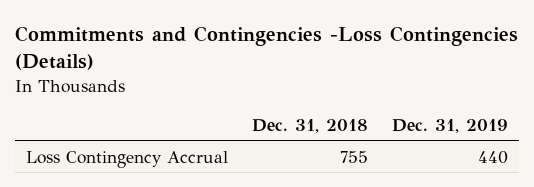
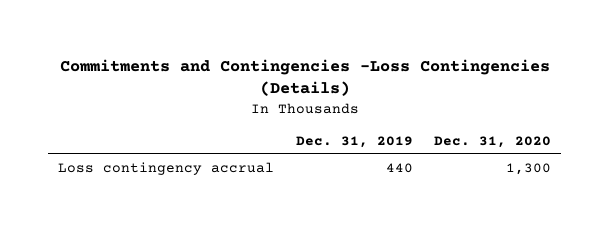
- | Dec. 31, 2018 | Dec. 31, 2019
+ | Dec. 31, 2019 | Dec. 31, 2020
- Loss Contingency Accrual | 755 | 440
+ Loss contingency accrual | 440 | 1,300

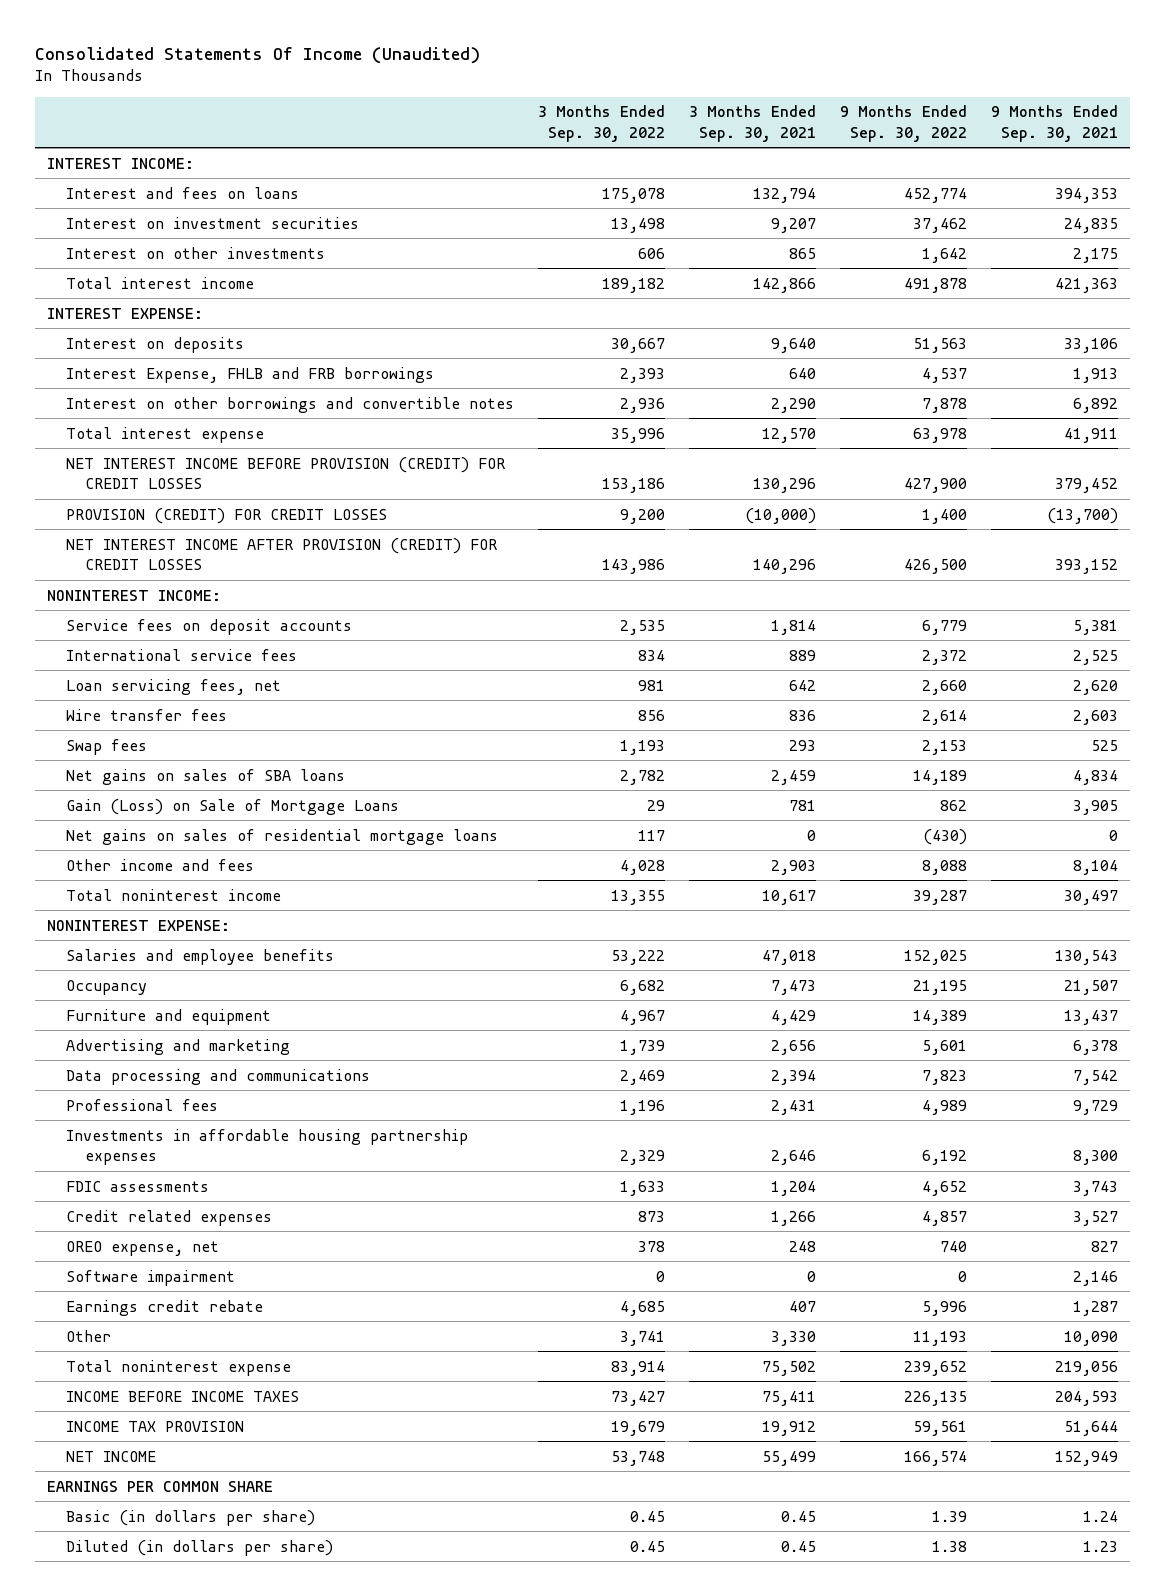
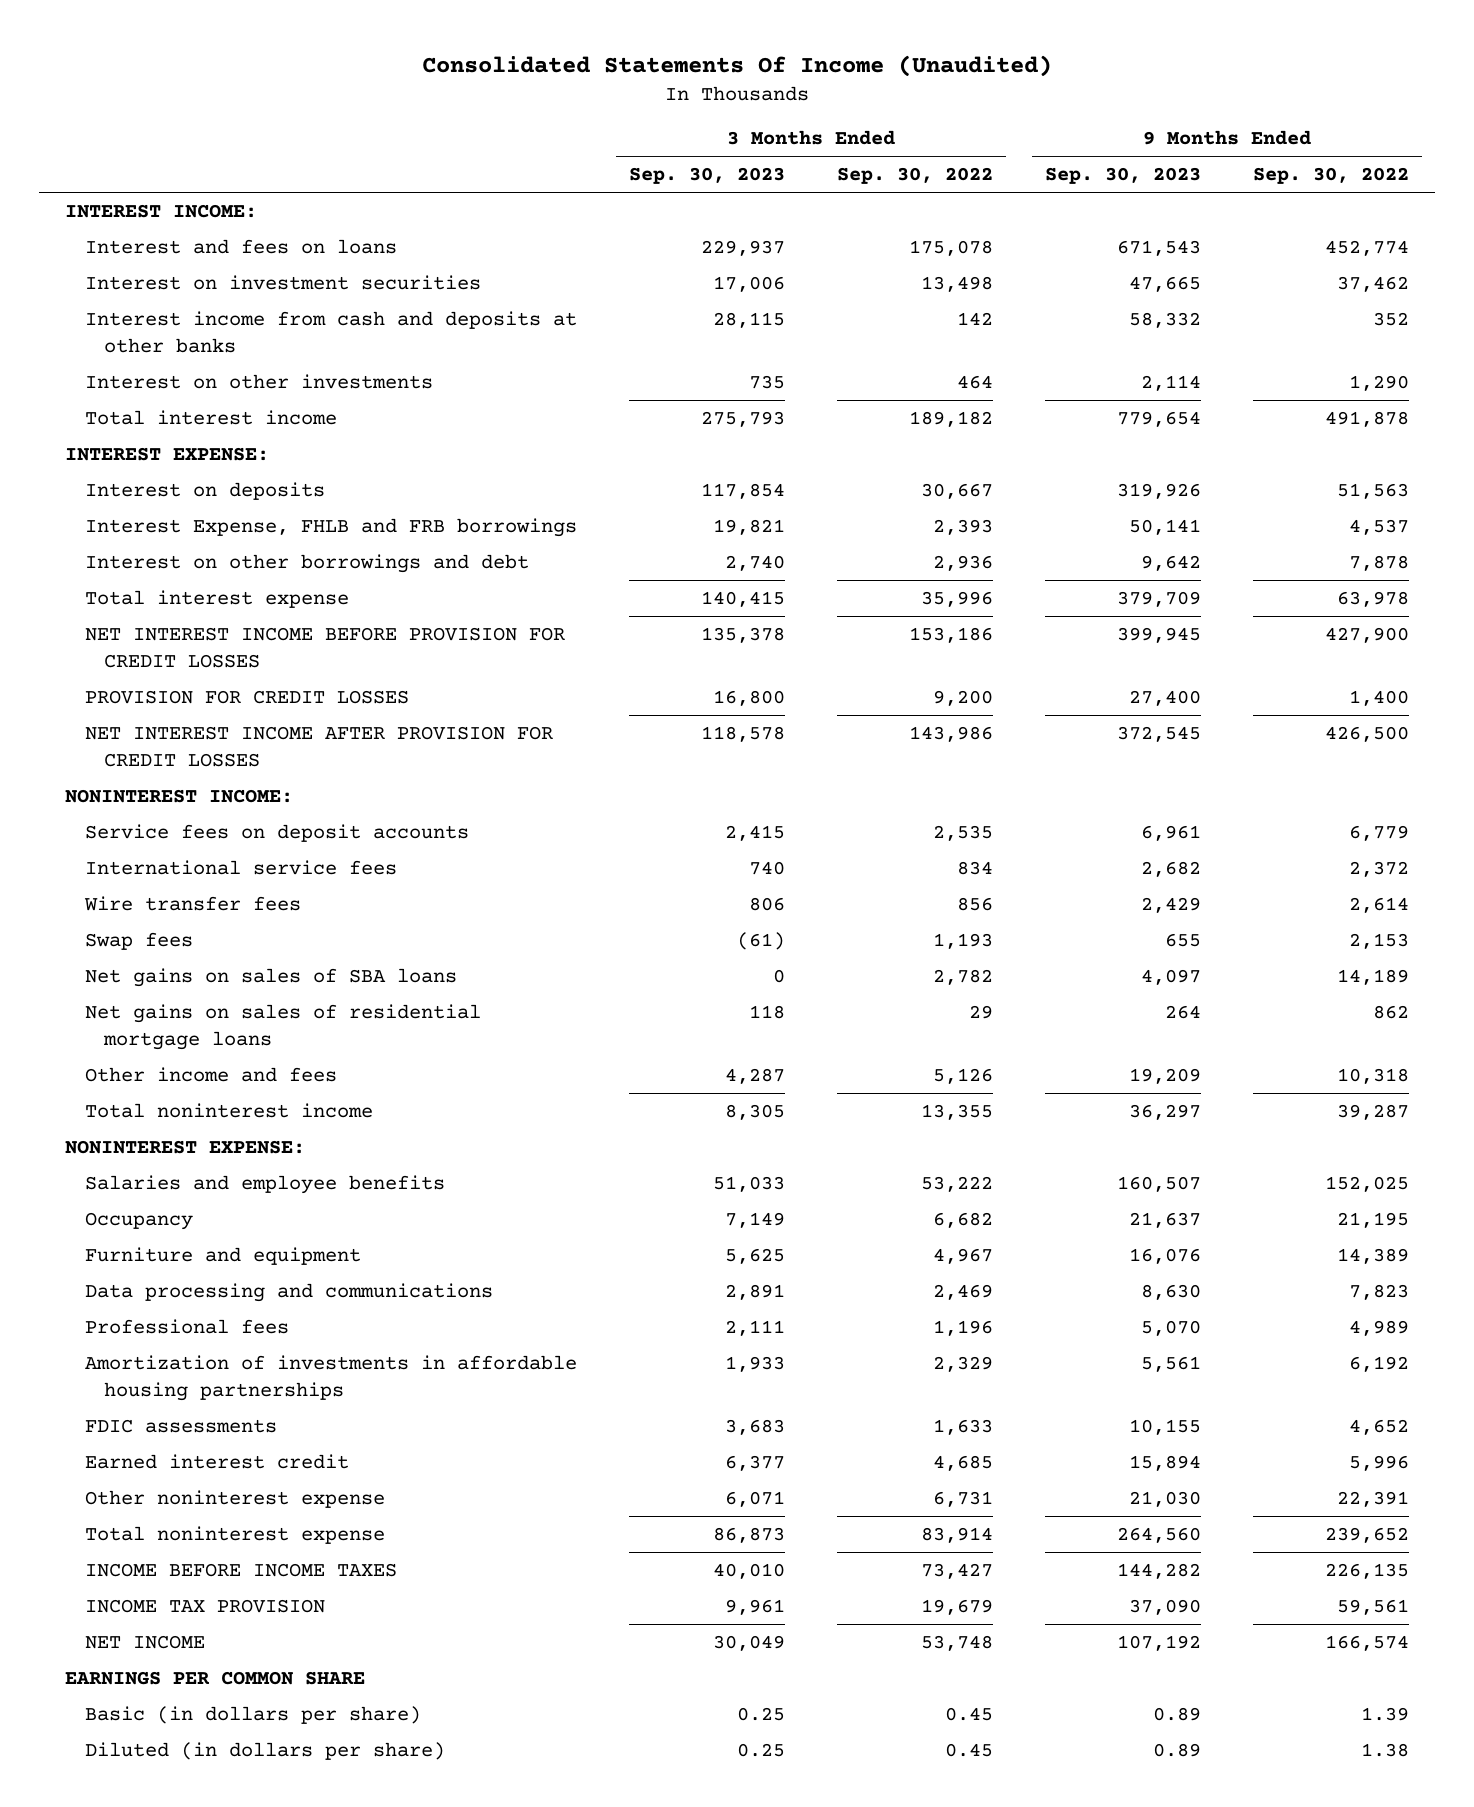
- | 3 Months Ended Sep. 30, 2022 | 3 Months Ended Sep. 30, 2021 | 9 Months Ended Sep. 30, 2022 | 9 Months Ended Sep. 30, 2021
+ | 3 Months Ended Sep. 30, 2023 | 3 Months Ended Sep. 30, 2022 | 9 Months Ended Sep. 30, 2023 | 9 Months Ended Sep. 30, 2022
- Interest on other investments | 606 | 865 | 1,642 | 2,175
+ Interest income from cash and deposits at other banks | 28,115 | 142 | 58,332 | 352
+ Interest on other investments | 735 | 464 | 2,114 | 1,290
- Interest on other borrowings and convertible notes | 2,936 | 2,290 | 7,878 | 6,892
+ Interest on other borrowings and debt | 2,740 | 2,936 | 9,642 | 7,878
- NET INTEREST INCOME BEFORE PROVISION (CREDIT) FOR CREDIT LOSSES | 153,186 | 130,296 | 427,900 | 379,452
- PROVISION (CREDIT) FOR CREDIT LOSSES | 9,200 | (10,000) | 1,400 | (13,700)
- NET INTEREST INCOME AFTER PROVISION (CREDIT) FOR CREDIT LOSSES | 143,986 | 140,296 | 426,500 | 393,152
+ NET INTEREST INCOME BEFORE PROVISION FOR CREDIT LOSSES | 135,378 | 153,186 | 399,945 | 427,900
+ PROVISION FOR CREDIT LOSSES | 16,800 | 9,200 | 27,400 | 1,400
+ NET INTEREST INCOME AFTER PROVISION FOR CREDIT LOSSES | 118,578 | 143,986 | 372,545 | 426,500
- Loan servicing fees, net | 981 | 642 | 2,660 | 2,620
- Gain (Loss) on Sale of Mortgage Loans | 29 | 781 | 862 | 3,905
- Net gains on sales of residential mortgage loans | 117 | 0 | (430) | 0
- Other income and fees | 4,028 | 2,903 | 8,088 | 8,104
+ Net gains on sales of residential mortgage loans | 118 | 29 | 264 | 862
+ Other income and fees | 4,287 | 5,126 | 19,209 | 10,318
- Advertising and marketing | 1,739 | 2,656 | 5,601 | 6,378
- Investments in affordable housing partnership expenses | 2,329 | 2,646 | 6,192 | 8,300
+ Amortization of investments in affordable housing partnerships | 1,933 | 2,329 | 5,561 | 6,192
- Credit related expenses | 873 | 1,266 | 4,857 | 3,527
- OREO expense, net | 378 | 248 | 740 | 827
- Software impairment | 0 | 0 | 0 | 2,146
- Earnings credit rebate | 4,685 | 407 | 5,996 | 1,287
- Other | 3,741 | 3,330 | 11,193 | 10,090
+ Earned interest credit | 6,377 | 4,685 | 15,894 | 5,996
+ Other noninterest expense | 6,071 | 6,731 | 21,030 | 22,391

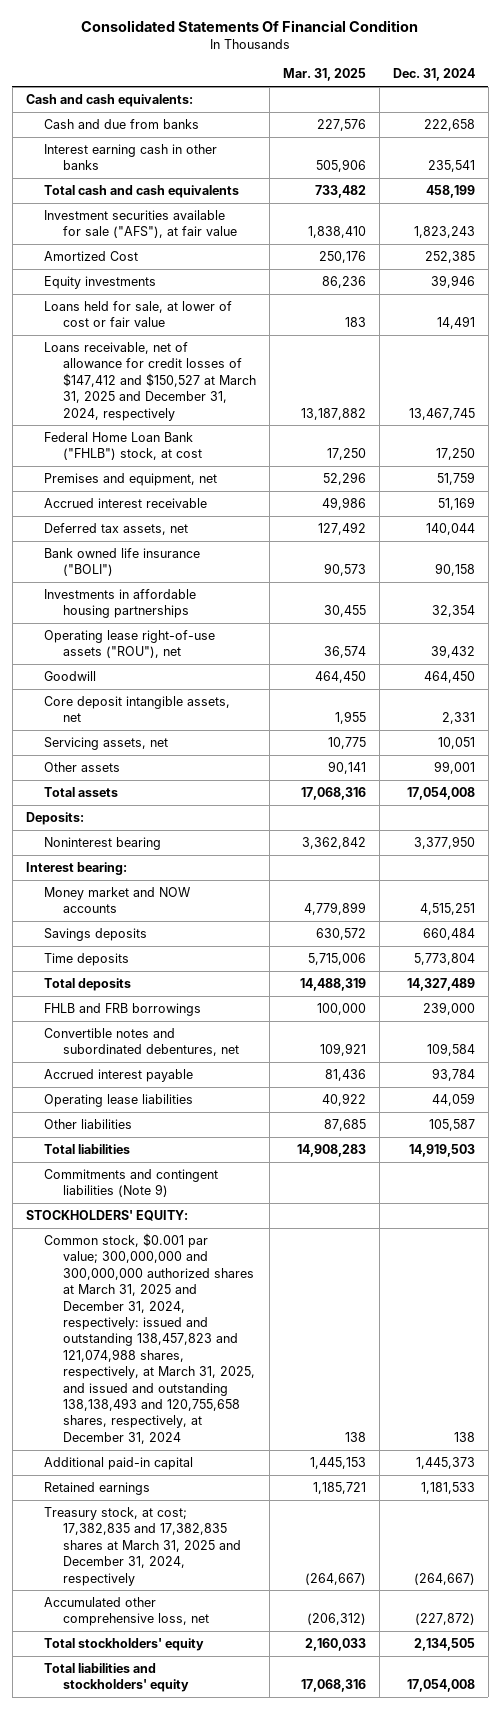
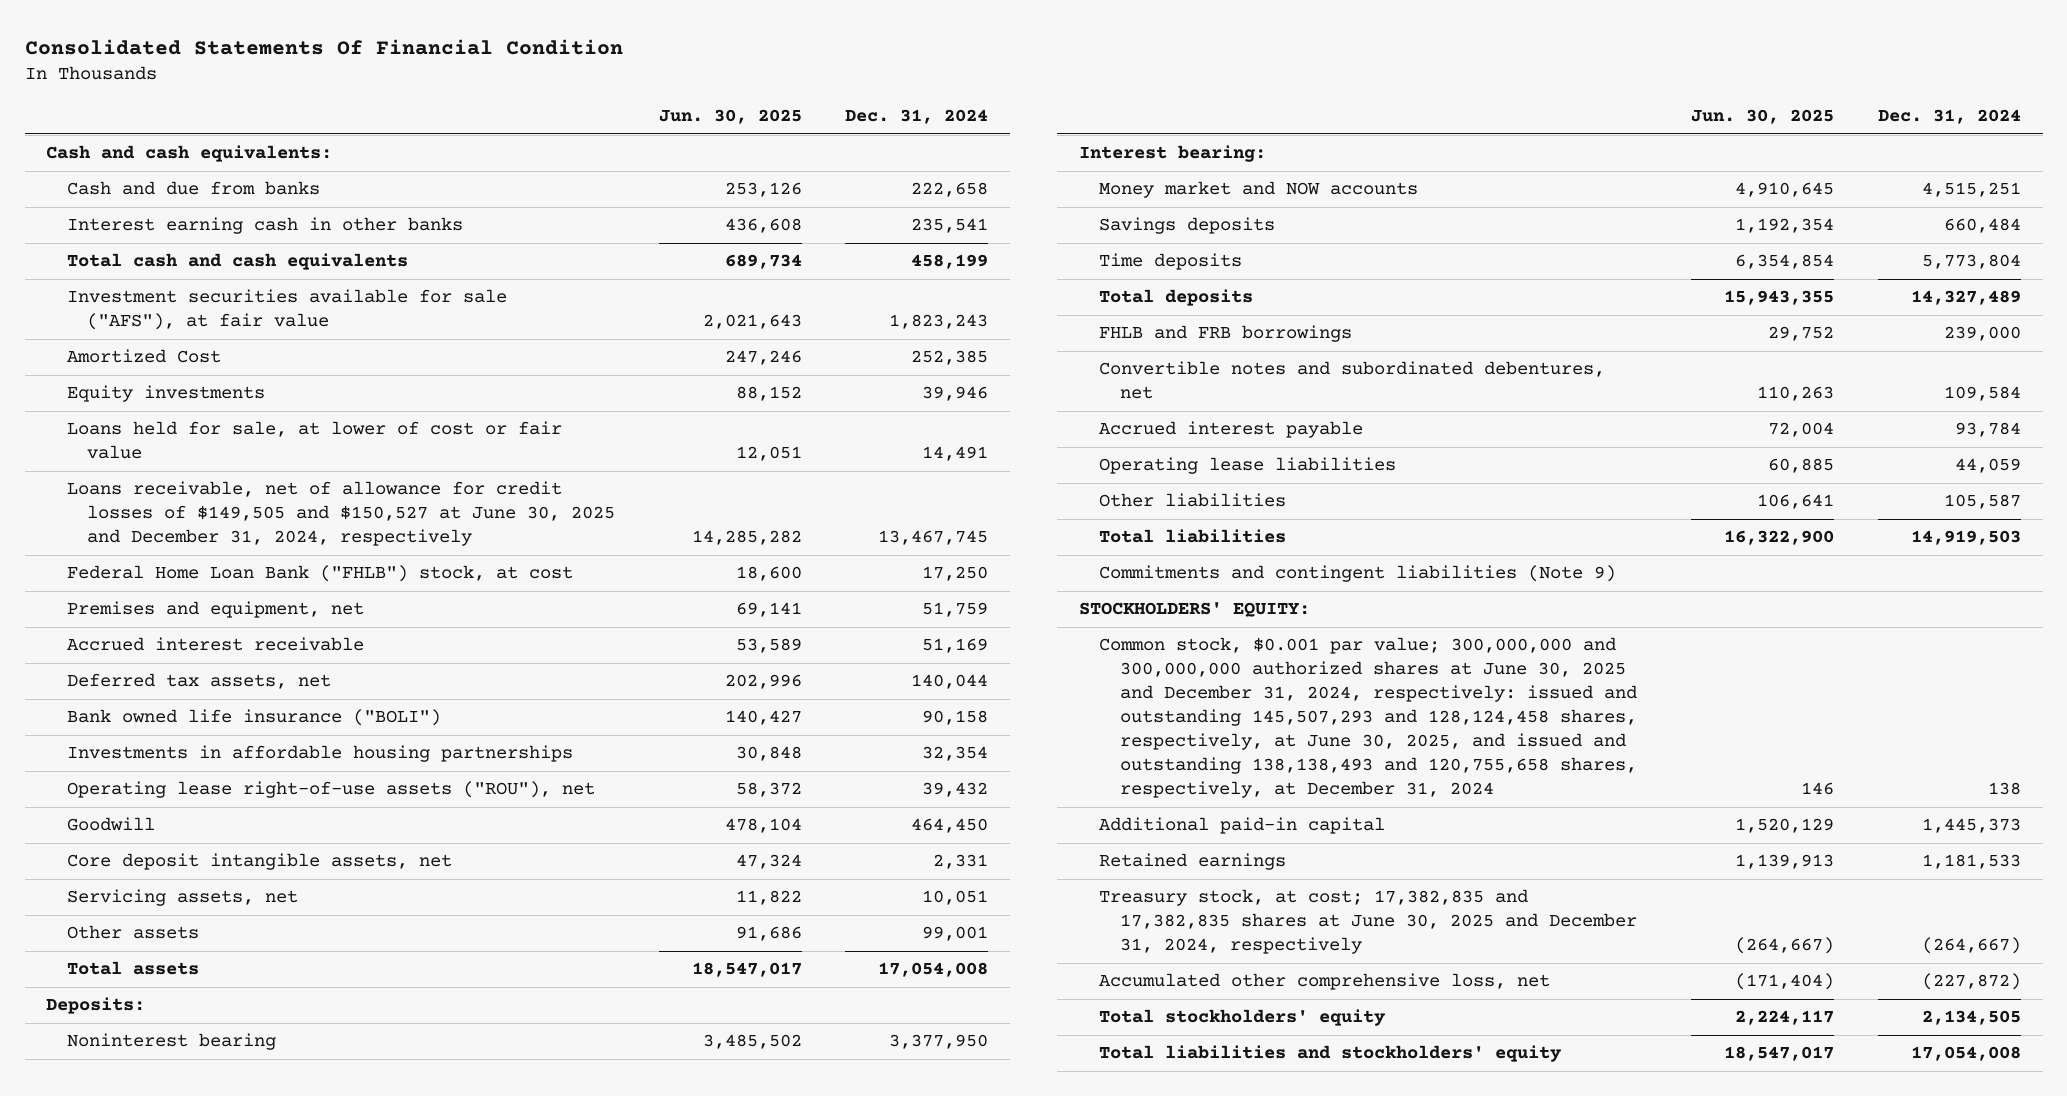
- | Mar. 31, 2025 | Dec. 31, 2024
+ | Jun. 30, 2025 | Dec. 31, 2024
- Loans receivable, net of allowance for credit losses of $147,412 and $150,527 at March 31, 2025 and December 31, 2024, respectively | 13,187,882 | 13,467,745
+ Loans receivable, net of allowance for credit losses of $149,505 and $150,527 at June 30, 2025 and December 31, 2024, respectively | 14,285,282 | 13,467,745
- Common stock, $0.001 par value; 300,000,000 and 300,000,000 authorized shares at March 31, 2025 and December 31, 2024, respectively: issued and outstanding 138,457,823 and 121,074,988 shares, respectively, at March 31, 2025, and issued and outstanding 138,138,493 and 120,755,658 shares, respectively, at December 31, 2024 | 138 | 138
+ Common stock, $0.001 par value; 300,000,000 and 300,000,000 authorized shares at June 30, 2025 and December 31, 2024, respectively: issued and outstanding 145,507,293 and 128,124,458 shares, respectively, at June 30, 2025, and issued and outstanding 138,138,493 and 120,755,658 shares, respectively, at December 31, 2024 | 146 | 138
- Treasury stock, at cost; 17,382,835 and 17,382,835 shares at March 31, 2025 and December 31, 2024, respectively | (264,667) | (264,667)
+ Treasury stock, at cost; 17,382,835 and 17,382,835 shares at June 30, 2025 and December 31, 2024, respectively | (264,667) | (264,667)

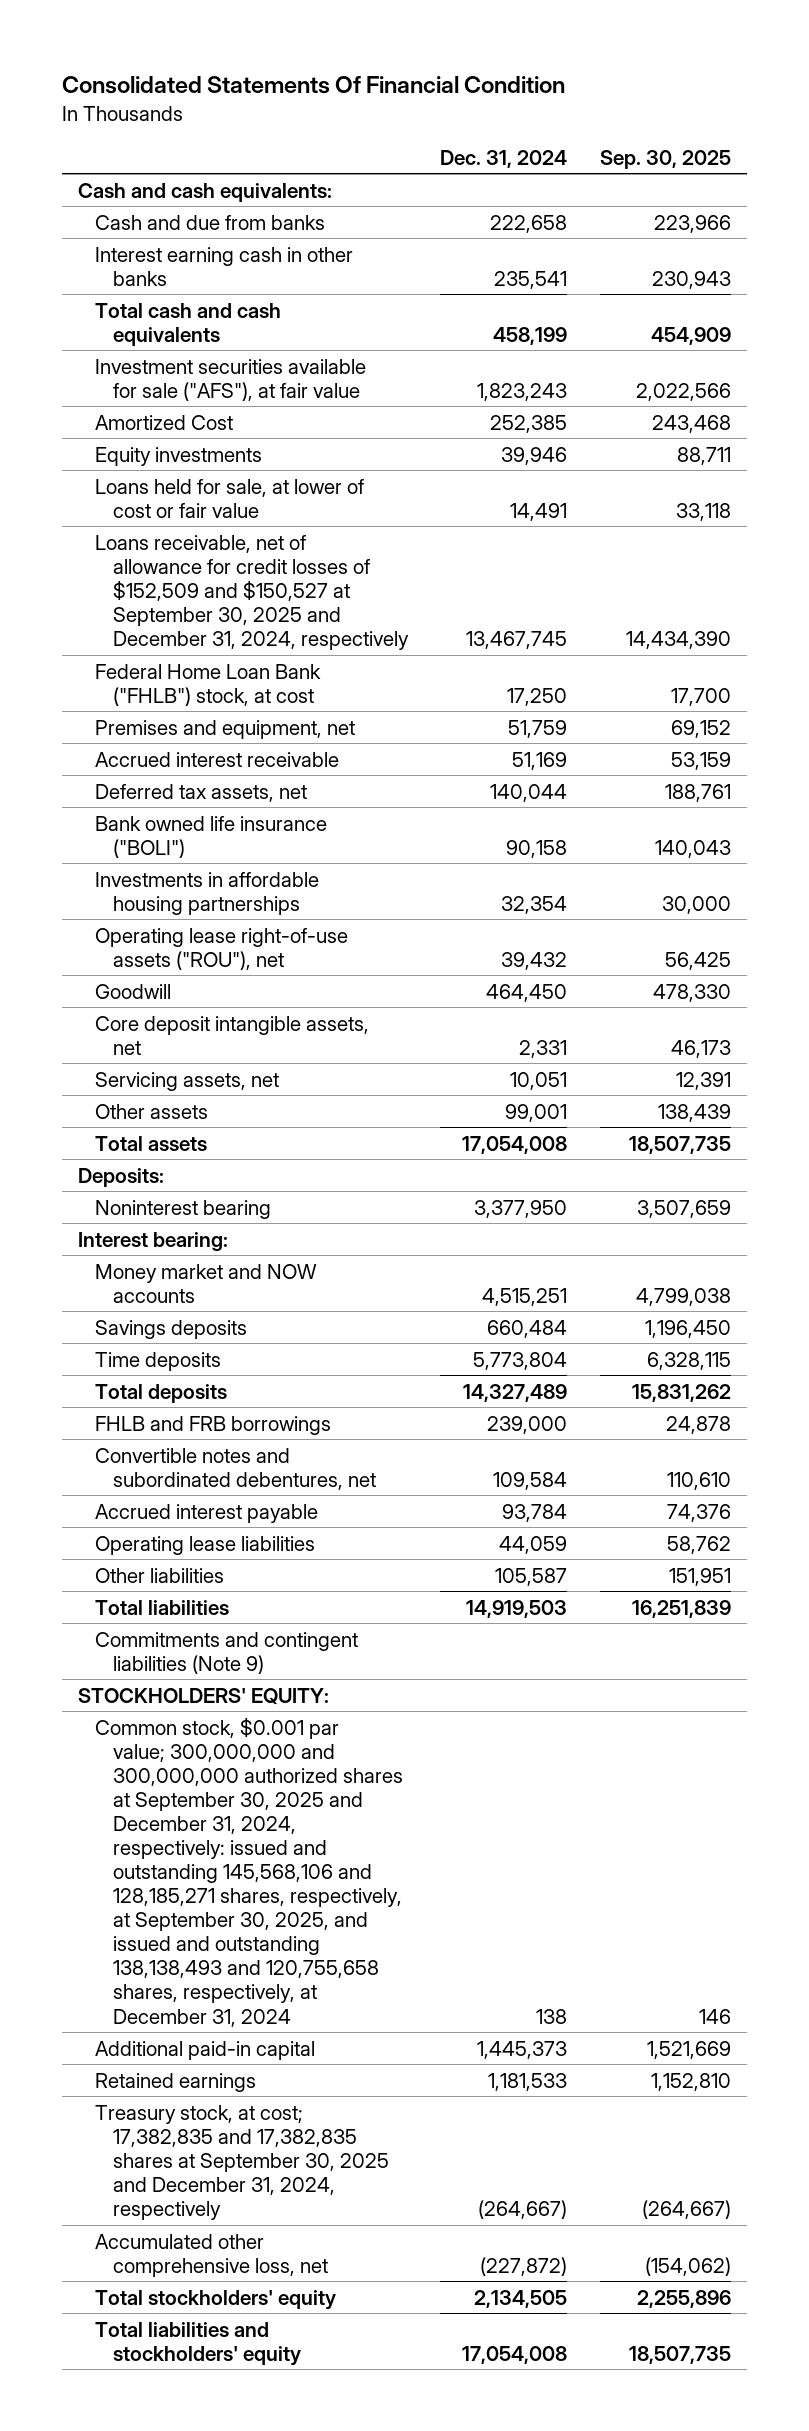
- | Jun. 30, 2025 | Dec. 31, 2024
+ | Dec. 31, 2024 | Sep. 30, 2025
- Loans receivable, net of allowance for credit losses of $149,505 and $150,527 at June 30, 2025 and December 31, 2024, respectively | 14,285,282 | 13,467,745
+ Loans receivable, net of allowance for credit losses of $152,509 and $150,527 at September 30, 2025 and December 31, 2024, respectively | 13,467,745 | 14,434,390
- Common stock, $0.001 par value; 300,000,000 and 300,000,000 authorized shares at June 30, 2025 and December 31, 2024, respectively: issued and outstanding 145,507,293 and 128,124,458 shares, respectively, at June 30, 2025, and issued and outstanding 138,138,493 and 120,755,658 shares, respectively, at December 31, 2024 | 146 | 138
+ Common stock, $0.001 par value; 300,000,000 and 300,000,000 authorized shares at September 30, 2025 and December 31, 2024, respectively: issued and outstanding 145,568,106 and 128,185,271 shares, respectively, at September 30, 2025, and issued and outstanding 138,138,493 and 120,755,658 shares, respectively, at December 31, 2024 | 138 | 146
- Treasury stock, at cost; 17,382,835 and 17,382,835 shares at June 30, 2025 and December 31, 2024, respectively | (264,667) | (264,667)
+ Treasury stock, at cost; 17,382,835 and 17,382,835 shares at September 30, 2025 and December 31, 2024, respectively | (264,667) | (264,667)

